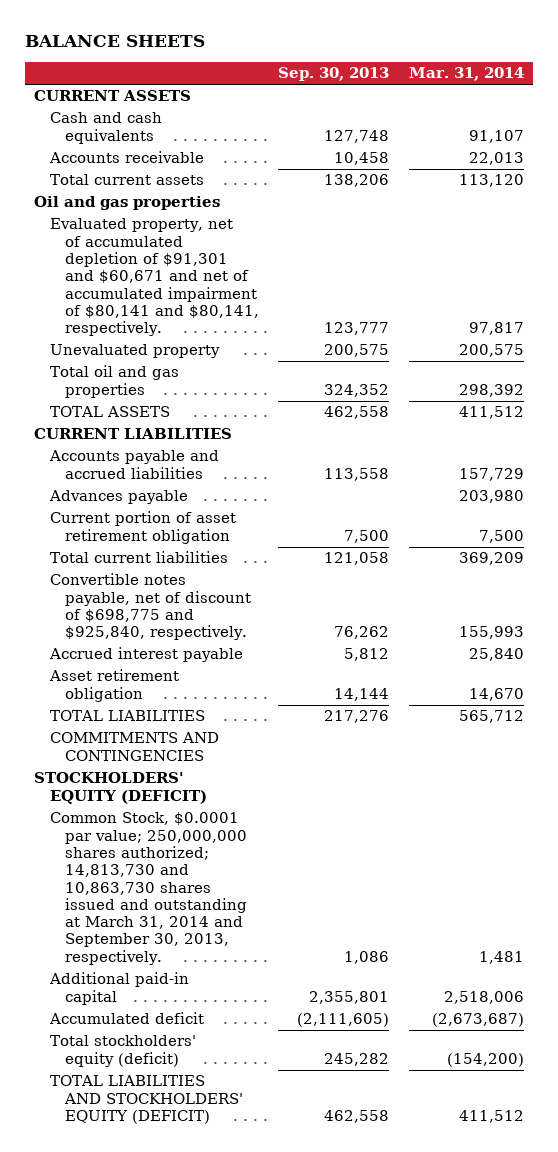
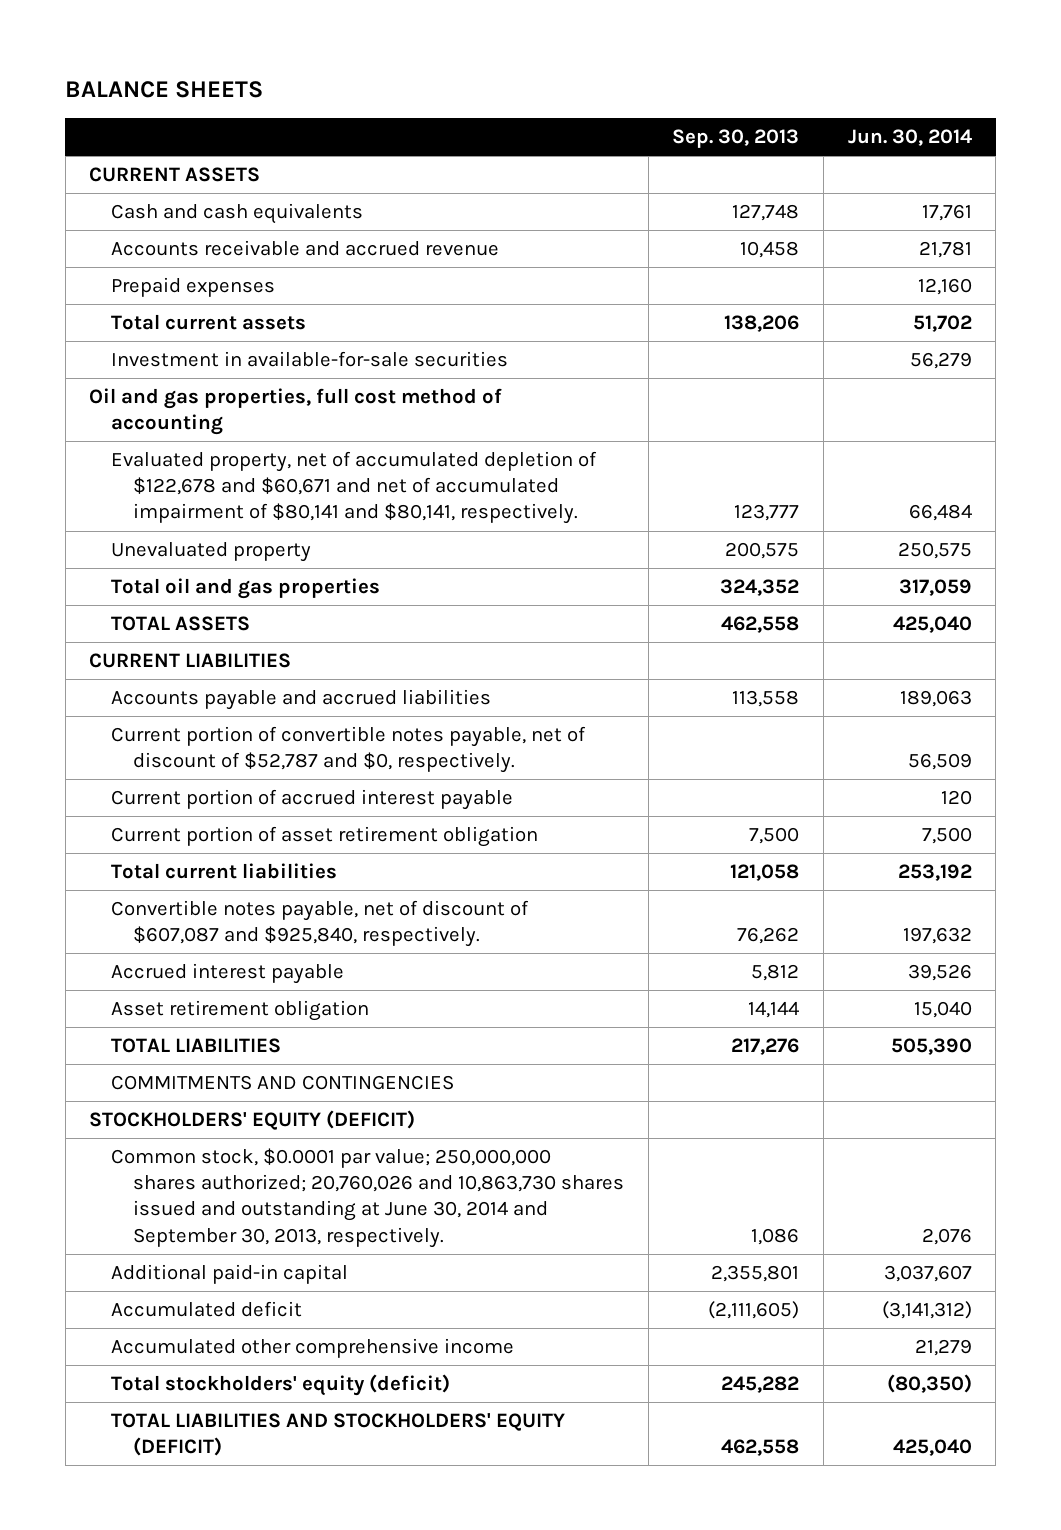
- | Sep. 30, 2013 | Mar. 31, 2014
+ | Sep. 30, 2013 | Jun. 30, 2014
- Accounts receivable | 10,458 | 22,013
+ Accounts receivable and accrued revenue | 10,458 | 21,781
+ Prepaid expenses | | 12,160
- Oil and gas properties
- Evaluated property, net of accumulated depletion of $91,301 and $60,671 and net of accumulated impairment of $80,141 and $80,141, respectively. | 123,777 | 97,817
+ Investment in available-for-sale securities | | 56,279
+ Oil and gas properties, full cost method of accounting
+ Evaluated property, net of accumulated depletion of $122,678 and $60,671 and net of accumulated impairment of $80,141 and $80,141, respectively. | 123,777 | 66,484
- Advances payable | | 203,980
+ Current portion of convertible notes payable, net of discount of $52,787 and $0, respectively. | | 56,509
+ Current portion of accrued interest payable | | 120
- Convertible notes payable, net of discount of $698,775 and $925,840, respectively. | 76,262 | 155,993
+ Convertible notes payable, net of discount of $607,087 and $925,840, respectively. | 76,262 | 197,632
- Common Stock, $0.0001 par value; 250,000,000 shares authorized; 14,813,730 and 10,863,730 shares issued and outstanding at March 31, 2014 and September 30, 2013, respectively. | 1,086 | 1,481
+ Common stock, $0.0001 par value; 250,000,000 shares authorized; 20,760,026 and 10,863,730 shares issued and outstanding at June 30, 2014 and September 30, 2013, respectively. | 1,086 | 2,076
+ Accumulated other comprehensive income | | 21,279

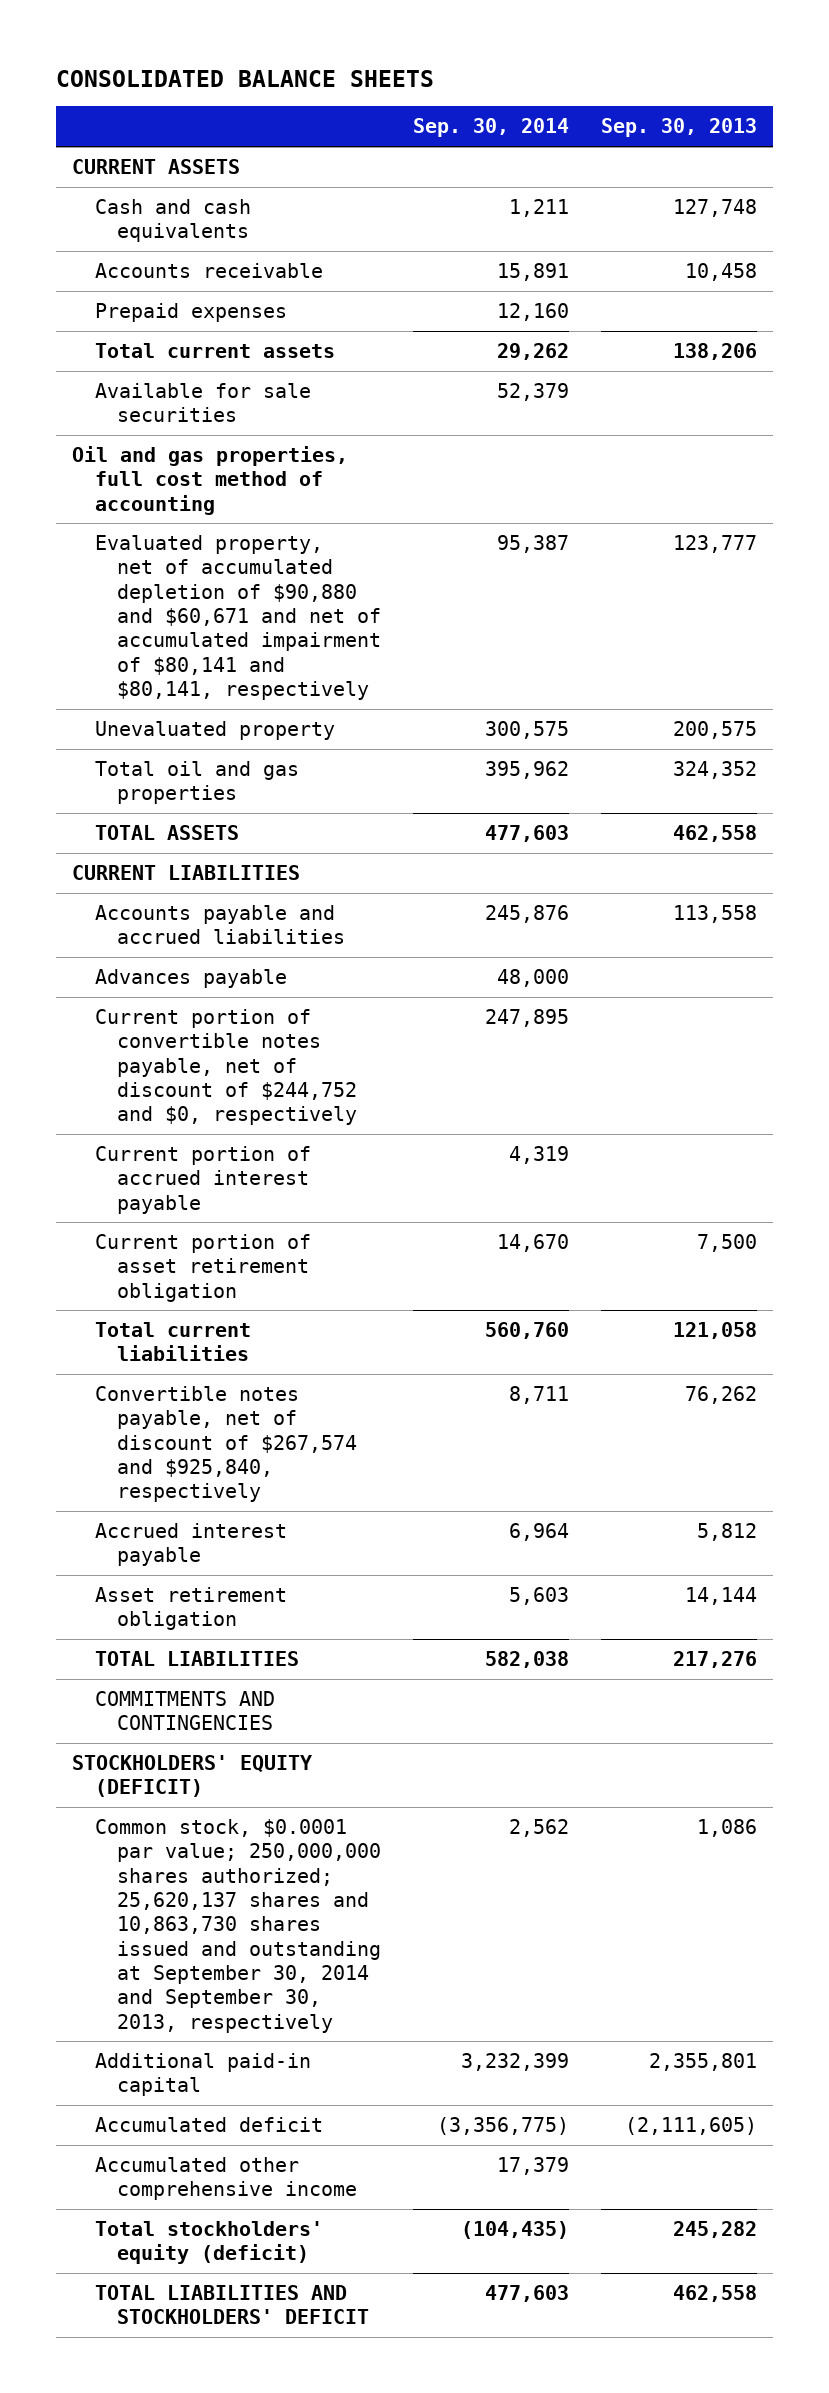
- BALANCE SHEETS
+ CONSOLIDATED BALANCE SHEETS
- | Sep. 30, 2013 | Jun. 30, 2014
+ | Sep. 30, 2014 | Sep. 30, 2013
- Accounts receivable and accrued revenue | 10,458 | 21,781
+ Accounts receivable | 15,891 | 10,458
- Investment in available-for-sale securities | | 56,279
+ Available for sale securities | 52,379 |
- Evaluated property, net of accumulated depletion of $122,678 and $60,671 and net of accumulated impairment of $80,141 and $80,141, respectively. | 123,777 | 66,484
+ Evaluated property, net of accumulated depletion of $90,880 and $60,671 and net of accumulated impairment of $80,141 and $80,141, respectively | 95,387 | 123,777
- Current portion of convertible notes payable, net of discount of $52,787 and $0, respectively. | | 56,509
+ Advances payable | 48,000 |
+ Current portion of convertible notes payable, net of discount of $244,752 and $0, respectively | 247,895 |
- Convertible notes payable, net of discount of $607,087 and $925,840, respectively. | 76,262 | 197,632
+ Convertible notes payable, net of discount of $267,574 and $925,840, respectively | 8,711 | 76,262
- Common stock, $0.0001 par value; 250,000,000 shares authorized; 20,760,026 and 10,863,730 shares issued and outstanding at June 30, 2014 and September 30, 2013, respectively. | 1,086 | 2,076
+ Common stock, $0.0001 par value; 250,000,000 shares authorized; 25,620,137 shares and 10,863,730 shares issued and outstanding at September 30, 2014 and September 30, 2013, respectively | 2,562 | 1,086
- TOTAL LIABILITIES AND STOCKHOLDERS' EQUITY (DEFICIT) | 462,558 | 425,040
+ TOTAL LIABILITIES AND STOCKHOLDERS' DEFICIT | 477,603 | 462,558

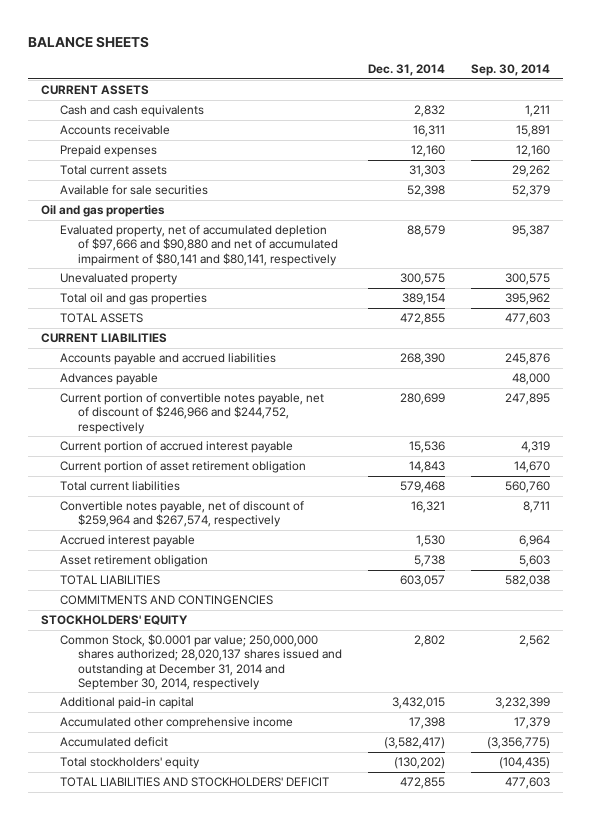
- CONSOLIDATED BALANCE SHEETS
+ BALANCE SHEETS
- | Sep. 30, 2014 | Sep. 30, 2013
+ | Dec. 31, 2014 | Sep. 30, 2014
- Oil and gas properties, full cost method of accounting
- Evaluated property, net of accumulated depletion of $90,880 and $60,671 and net of accumulated impairment of $80,141 and $80,141, respectively | 95,387 | 123,777
+ Oil and gas properties
+ Evaluated property, net of accumulated depletion of $97,666 and $90,880 and net of accumulated impairment of $80,141 and $80,141, respectively | 88,579 | 95,387
- Current portion of convertible notes payable, net of discount of $244,752 and $0, respectively | 247,895 |
+ Current portion of convertible notes payable, net of discount of $246,966 and $244,752, respectively | 280,699 | 247,895
- Convertible notes payable, net of discount of $267,574 and $925,840, respectively | 8,711 | 76,262
+ Convertible notes payable, net of discount of $259,964 and $267,574, respectively | 16,321 | 8,711
- STOCKHOLDERS' EQUITY (DEFICIT)
- Common stock, $0.0001 par value; 250,000,000 shares authorized; 25,620,137 shares and 10,863,730 shares issued and outstanding at September 30, 2014 and September 30, 2013, respectively | 2,562 | 1,086
+ STOCKHOLDERS' EQUITY
+ Common Stock, $0.0001 par value; 250,000,000 shares authorized; 28,020,137 shares issued and outstanding at December 31, 2014 and September 30, 2014, respectively | 2,802 | 2,562
- Total stockholders' equity (deficit) | (104,435) | 245,282
moved down: Accumulated deficit | (3,582,417) | (3,356,775)
+ Total stockholders' equity | (130,202) | (104,435)

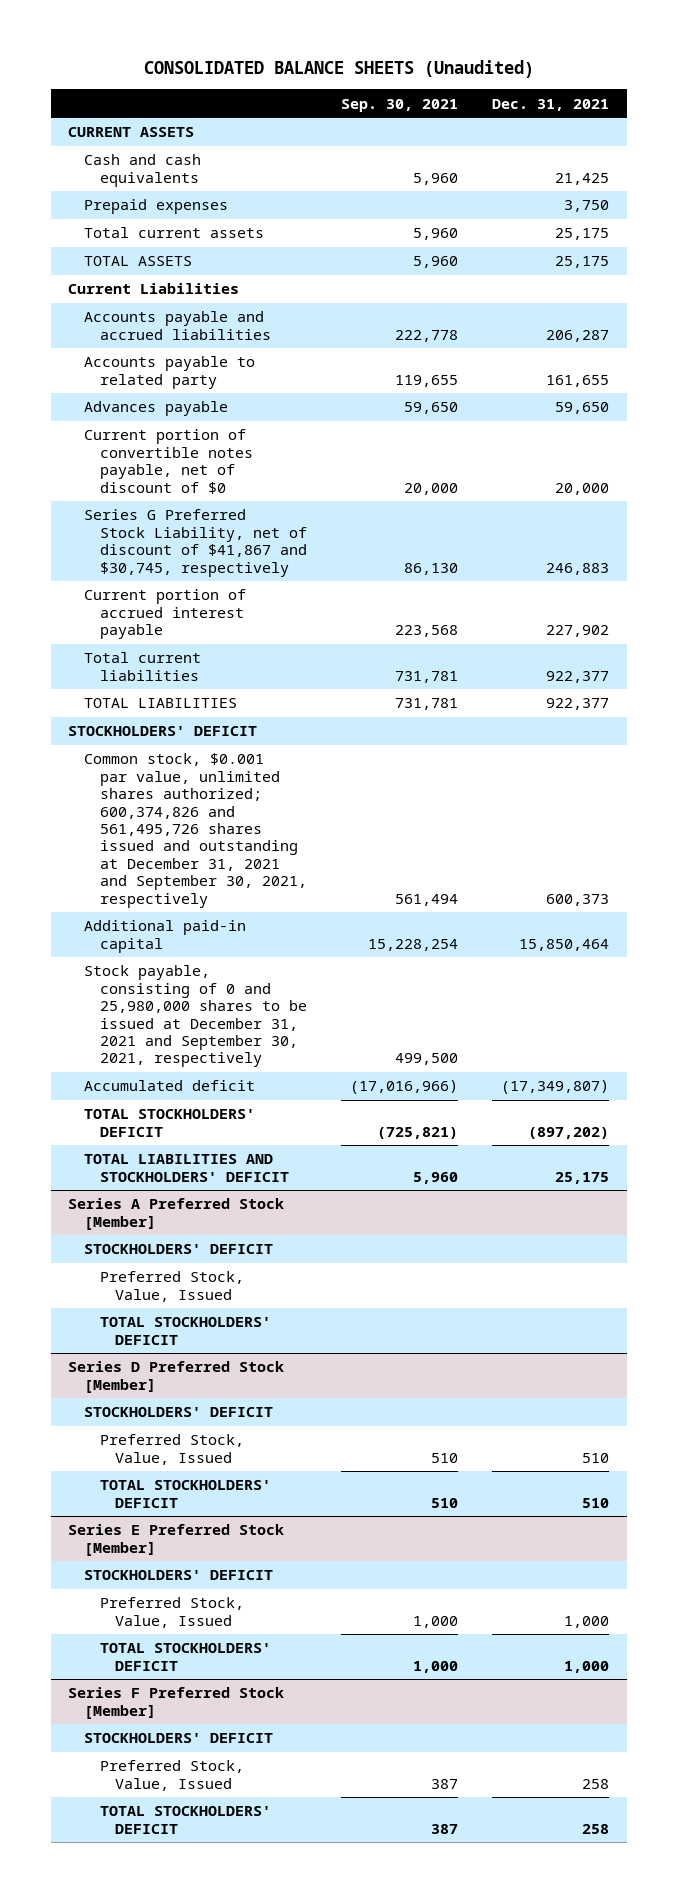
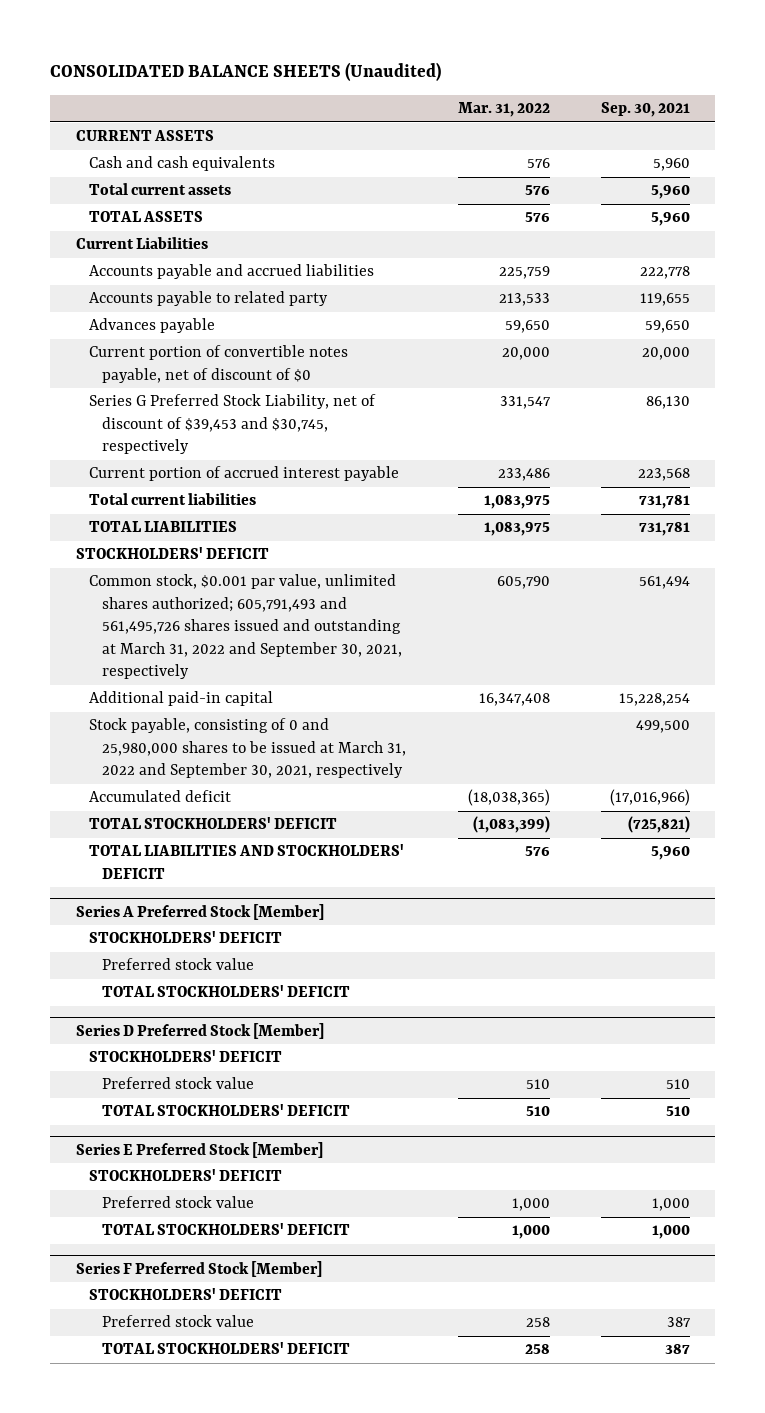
- | Sep. 30, 2021 | Dec. 31, 2021
+ | Mar. 31, 2022 | Sep. 30, 2021
- Prepaid expenses | | 3,750
- Series G Preferred Stock Liability, net of discount of $41,867 and $30,745, respectively | 86,130 | 246,883
+ Series G Preferred Stock Liability, net of discount of $39,453 and $30,745, respectively | 331,547 | 86,130
- Common stock, $0.001 par value, unlimited shares authorized; 600,374,826 and 561,495,726 shares issued and outstanding at December 31, 2021 and September 30, 2021, respectively | 561,494 | 600,373
+ Common stock, $0.001 par value, unlimited shares authorized; 605,791,493 and 561,495,726 shares issued and outstanding at March 31, 2022 and September 30, 2021, respectively | 605,790 | 561,494
- Stock payable, consisting of 0 and 25,980,000 shares to be issued at December 31, 2021 and September 30, 2021, respectively | 499,500 |
+ Stock payable, consisting of 0 and 25,980,000 shares to be issued at March 31, 2022 and September 30, 2021, respectively | | 499,500
@ Series A Preferred Stock [Member]
- Preferred Stock, Value, Issued
+ Preferred stock value
@ Series D Preferred Stock [Member]
- Preferred Stock, Value, Issued | 510 | 510
+ Preferred stock value | 510 | 510
@ Series E Preferred Stock [Member]
- Preferred Stock, Value, Issued | 1,000 | 1,000
+ Preferred stock value | 1,000 | 1,000
@ Series F Preferred Stock [Member]
- Preferred Stock, Value, Issued | 387 | 258
+ Preferred stock value | 258 | 387

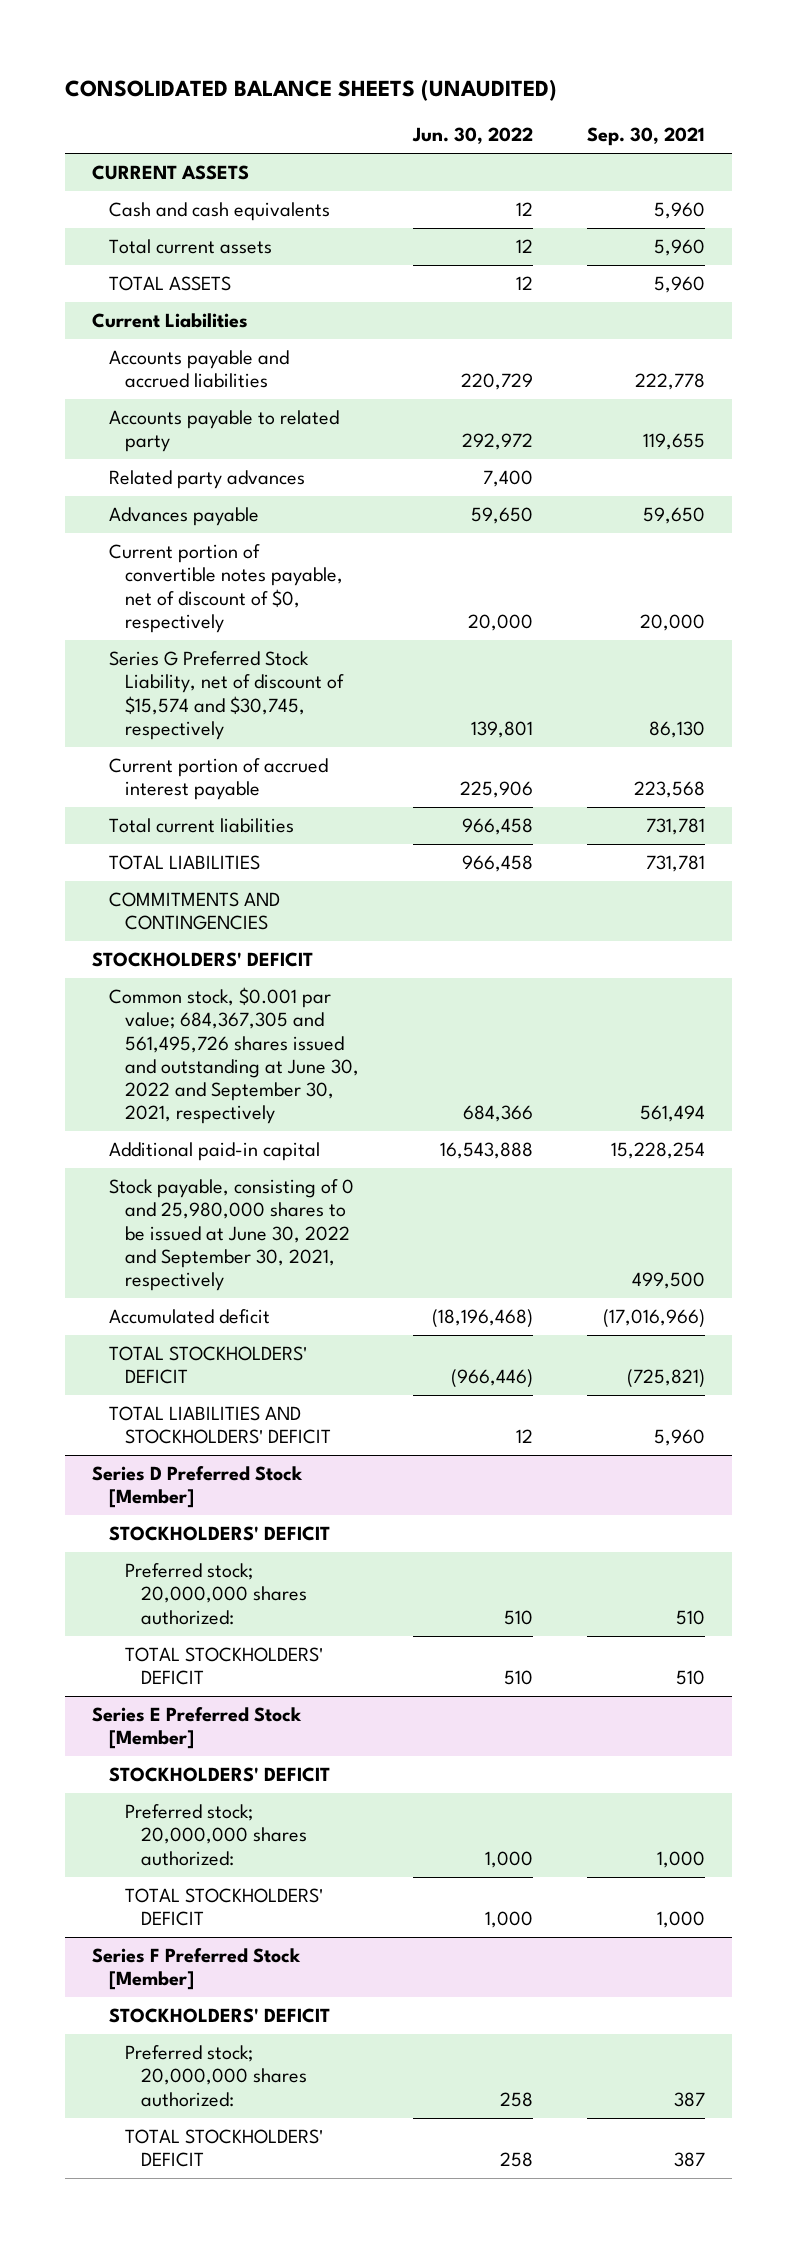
- CONSOLIDATED BALANCE SHEETS (Unaudited)
+ CONSOLIDATED BALANCE SHEETS (UNAUDITED)
- | Mar. 31, 2022 | Sep. 30, 2021
+ | Jun. 30, 2022 | Sep. 30, 2021
+ Related party advances | 7,400 |
- Current portion of convertible notes payable, net of discount of $0 | 20,000 | 20,000
- Series G Preferred Stock Liability, net of discount of $39,453 and $30,745, respectively | 331,547 | 86,130
+ Current portion of convertible notes payable, net of discount of $0, respectively | 20,000 | 20,000
+ Series G Preferred Stock Liability, net of discount of $15,574 and $30,745, respectively | 139,801 | 86,130
+ COMMITMENTS AND CONTINGENCIES
- Common stock, $0.001 par value, unlimited shares authorized; 605,791,493 and 561,495,726 shares issued and outstanding at March 31, 2022 and September 30, 2021, respectively | 605,790 | 561,494
+ Common stock, $0.001 par value; 684,367,305 and 561,495,726 shares issued and outstanding at June 30, 2022 and September 30, 2021, respectively | 684,366 | 561,494
- Stock payable, consisting of 0 and 25,980,000 shares to be issued at March 31, 2022 and September 30, 2021, respectively | | 499,500
+ Stock payable, consisting of 0 and 25,980,000 shares to be issued at June 30, 2022 and September 30, 2021, respectively | | 499,500
- Series A Preferred Stock [Member]
- STOCKHOLDERS' DEFICIT
- Preferred stock value
- TOTAL STOCKHOLDERS' DEFICIT
@ Series D Preferred Stock [Member]
- Preferred stock value | 510 | 510
+ Preferred stock; 20,000,000 shares authorized: | 510 | 510
@ Series E Preferred Stock [Member]
- Preferred stock value | 1,000 | 1,000
+ Preferred stock; 20,000,000 shares authorized: | 1,000 | 1,000
@ Series F Preferred Stock [Member]
- Preferred stock value | 258 | 387
+ Preferred stock; 20,000,000 shares authorized: | 258 | 387

